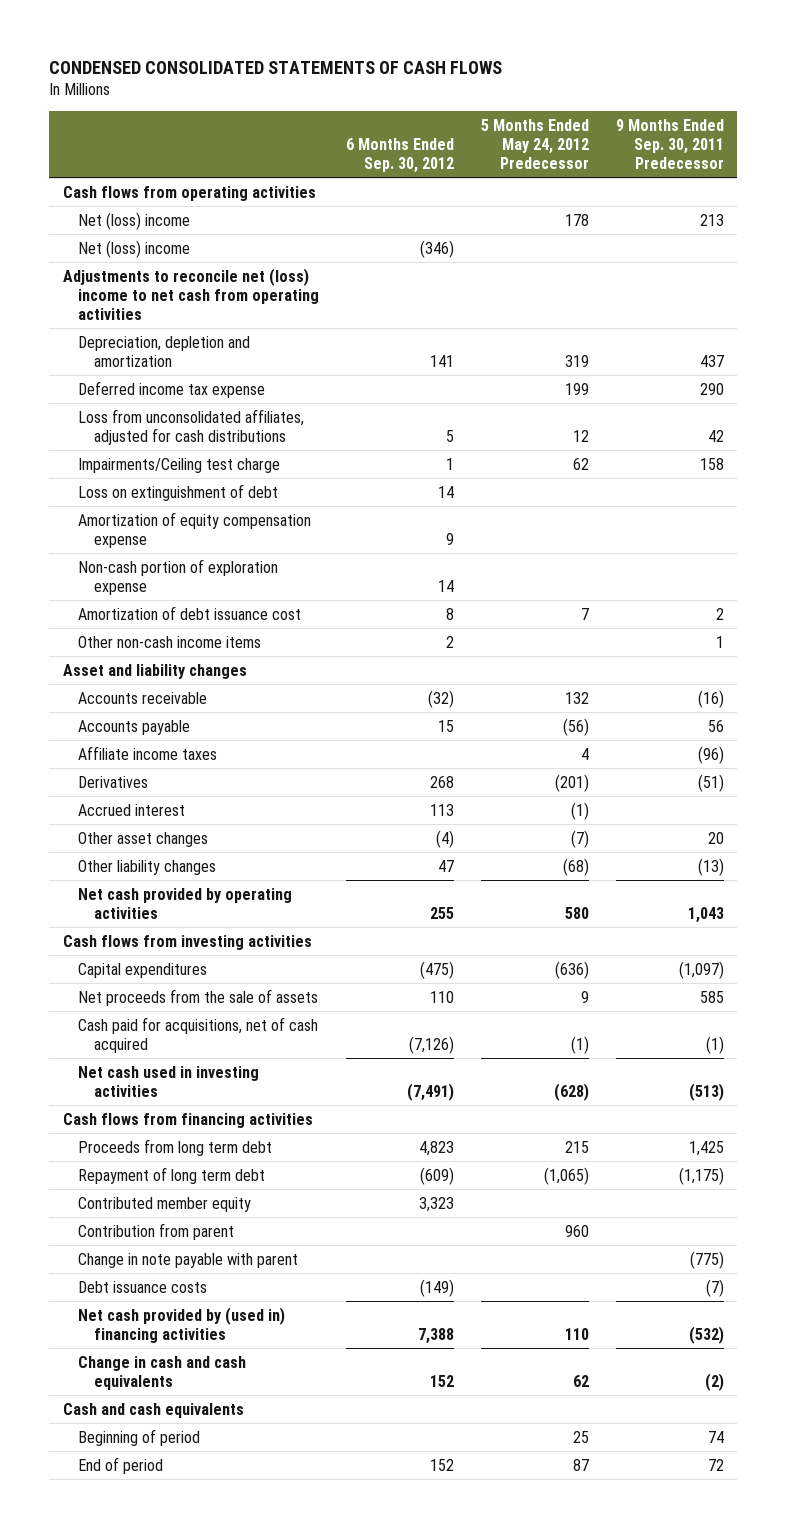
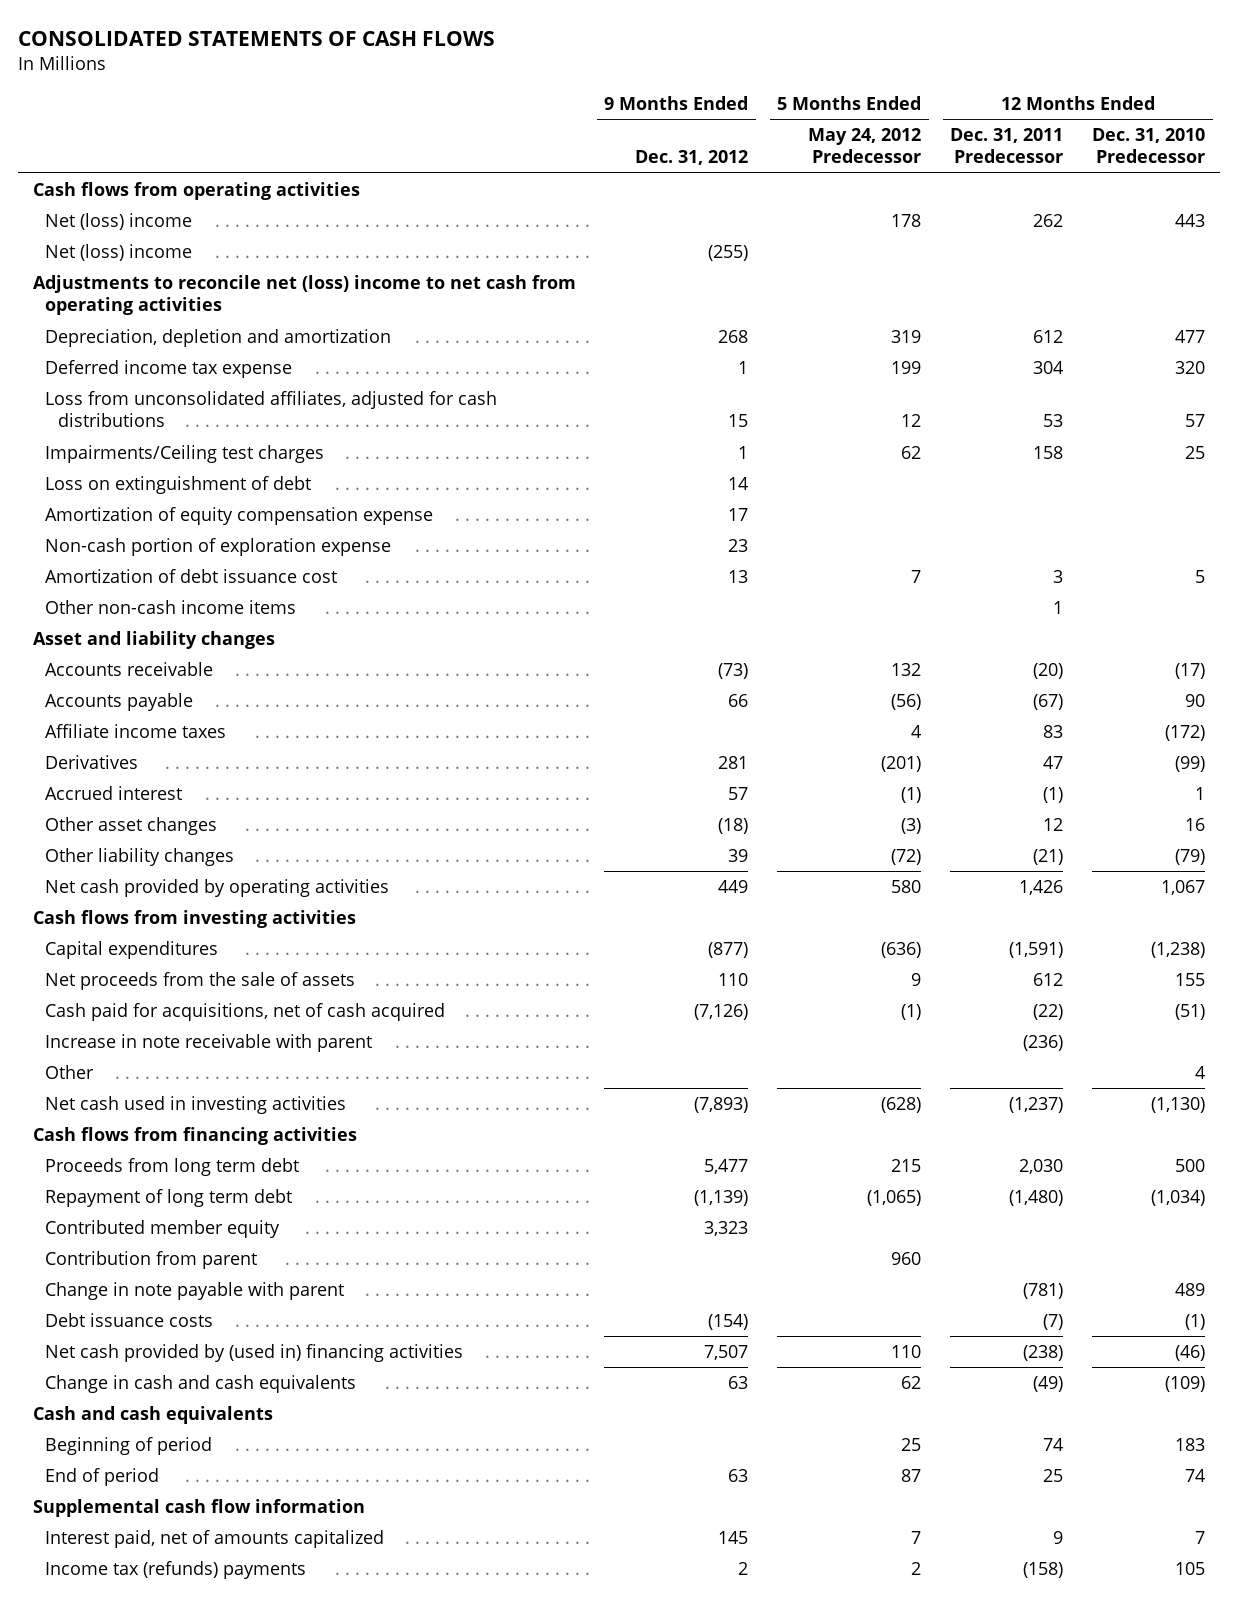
- CONDENSED CONSOLIDATED STATEMENTS OF CASH FLOWS
+ CONSOLIDATED STATEMENTS OF CASH FLOWS
- | 6 Months Ended Sep. 30, 2012 | 5 Months Ended May 24, 2012 Predecessor | 9 Months Ended Sep. 30, 2011 Predecessor
+ | 9 Months Ended Dec. 31, 2012 | 5 Months Ended May 24, 2012 Predecessor | 12 Months Ended Dec. 31, 2011 Predecessor | 12 Months Ended Dec. 31, 2010 Predecessor
- Impairments/Ceiling test charge | 1 | 62 | 158
+ Impairments/Ceiling test charges | 1 | 62 | 158 | 25
- Other asset changes | (4) | (7) | 20
- Other liability changes | 47 | (68) | (13)
+ Other asset changes | (18) | (3) | 12 | 16
+ Other liability changes | 39 | (72) | (21) | (79)
+ Increase in note receivable with parent | | | (236) |
+ Other | | | | 4
+ Supplemental cash flow information
+ Interest paid, net of amounts capitalized | 145 | 7 | 9 | 7
+ Income tax (refunds) payments | 2 | 2 | (158) | 105

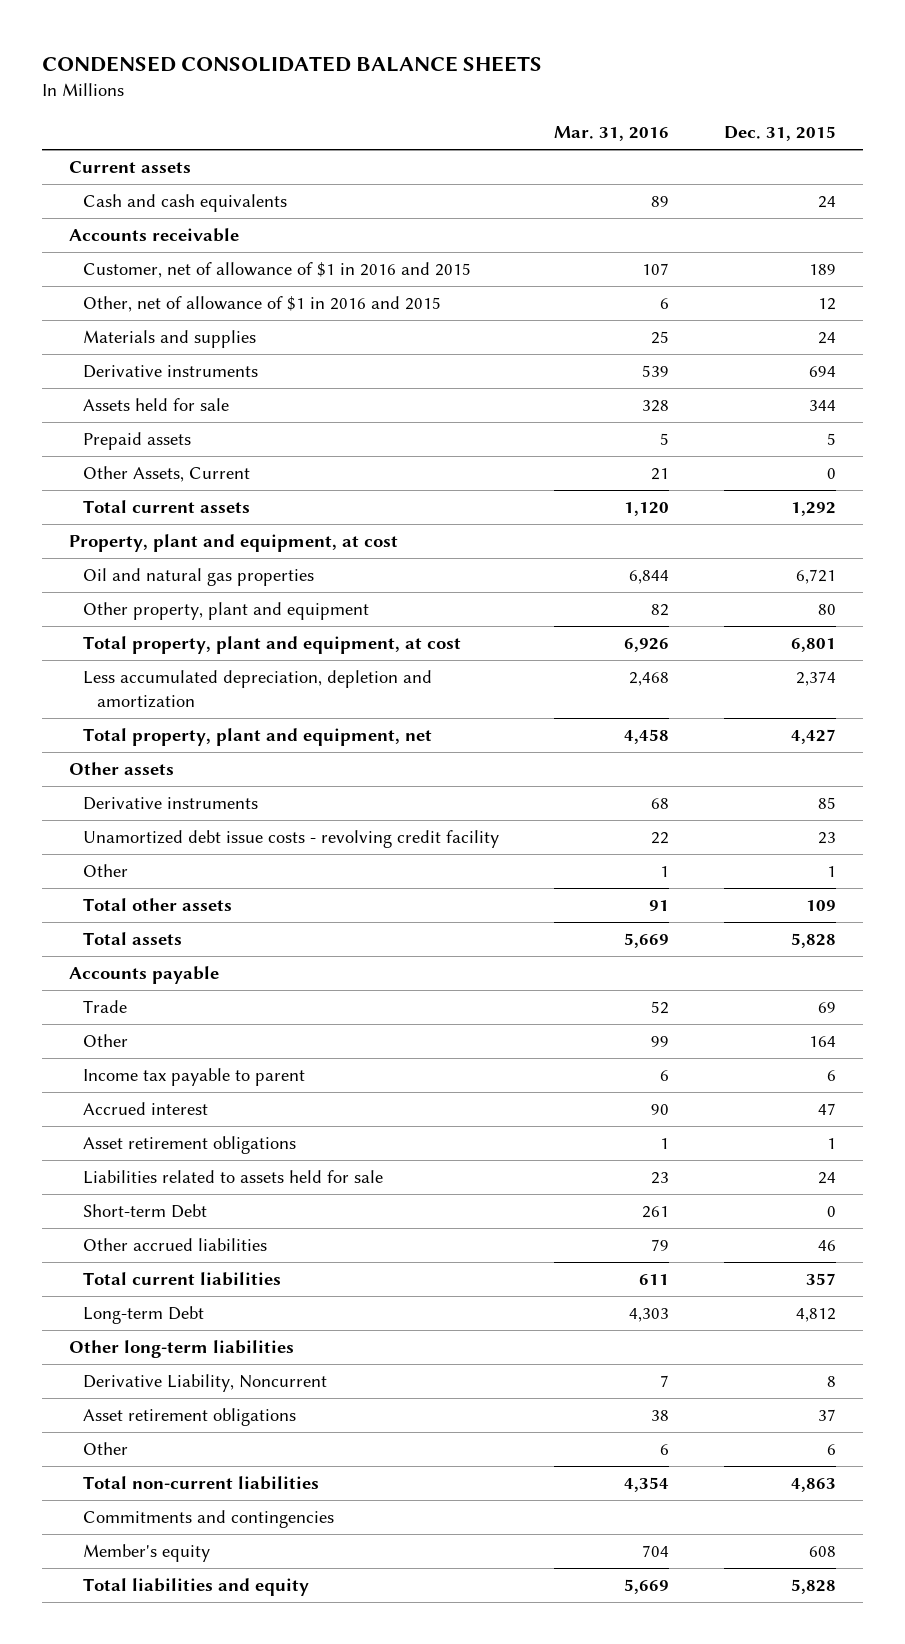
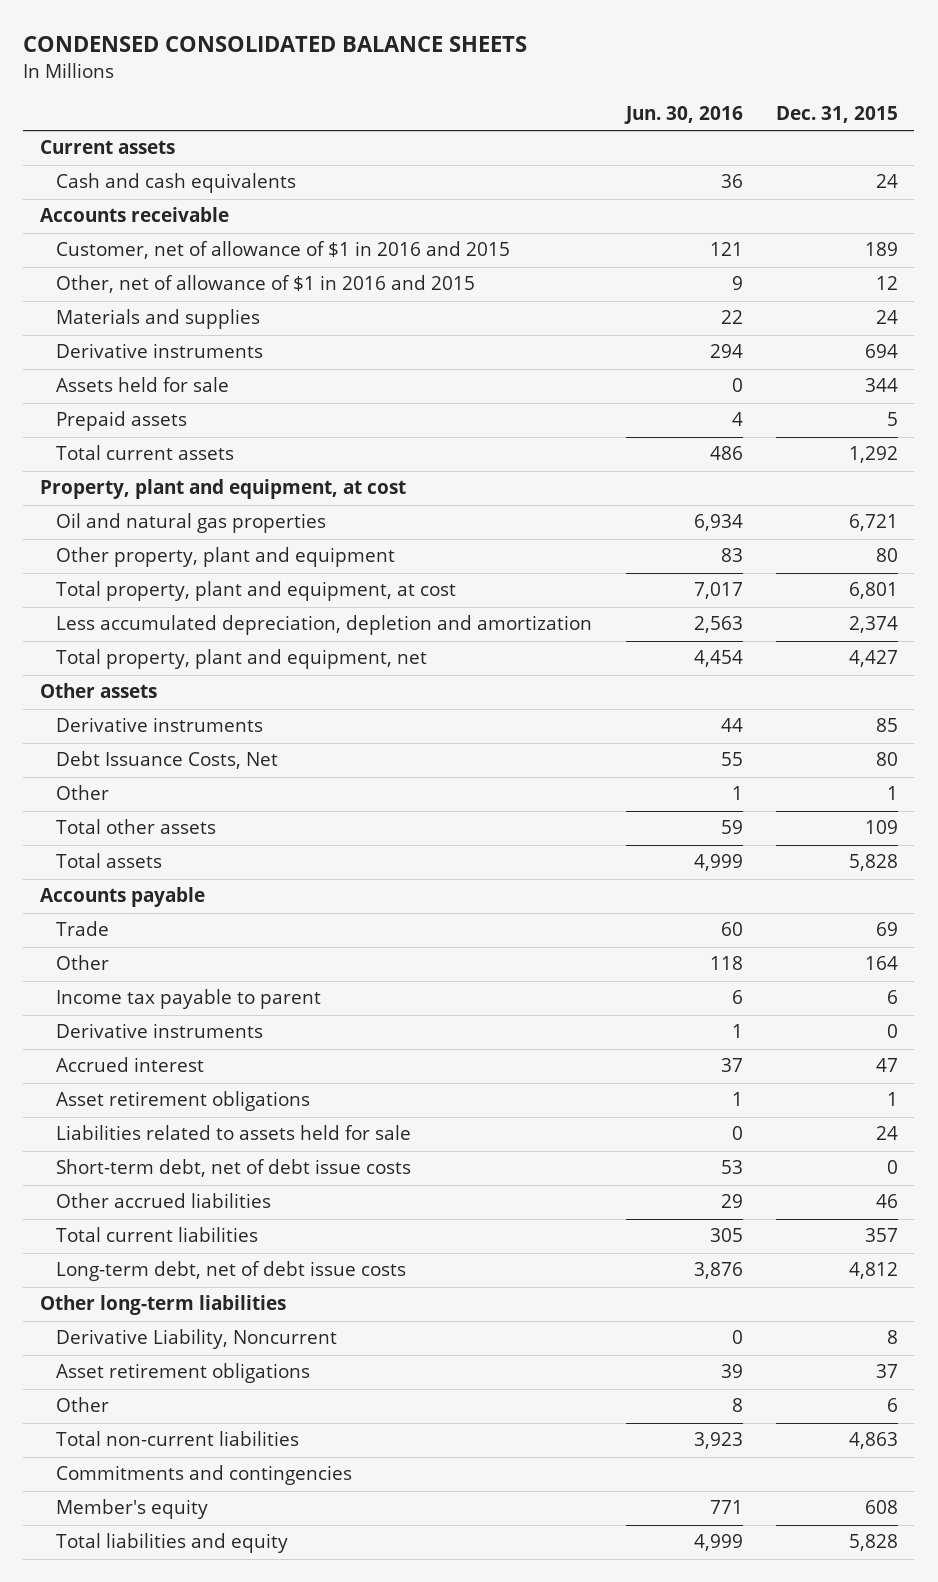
- | Mar. 31, 2016 | Dec. 31, 2015
+ | Jun. 30, 2016 | Dec. 31, 2015
- Other Assets, Current | 21 | 0
- Unamortized debt issue costs - revolving credit facility | 22 | 23
+ Debt Issuance Costs, Net | 55 | 80
+ Derivative instruments | 1 | 0
- Short-term Debt | 261 | 0
+ Short-term debt, net of debt issue costs | 53 | 0
- Long-term Debt | 4,303 | 4,812
+ Long-term debt, net of debt issue costs | 3,876 | 4,812

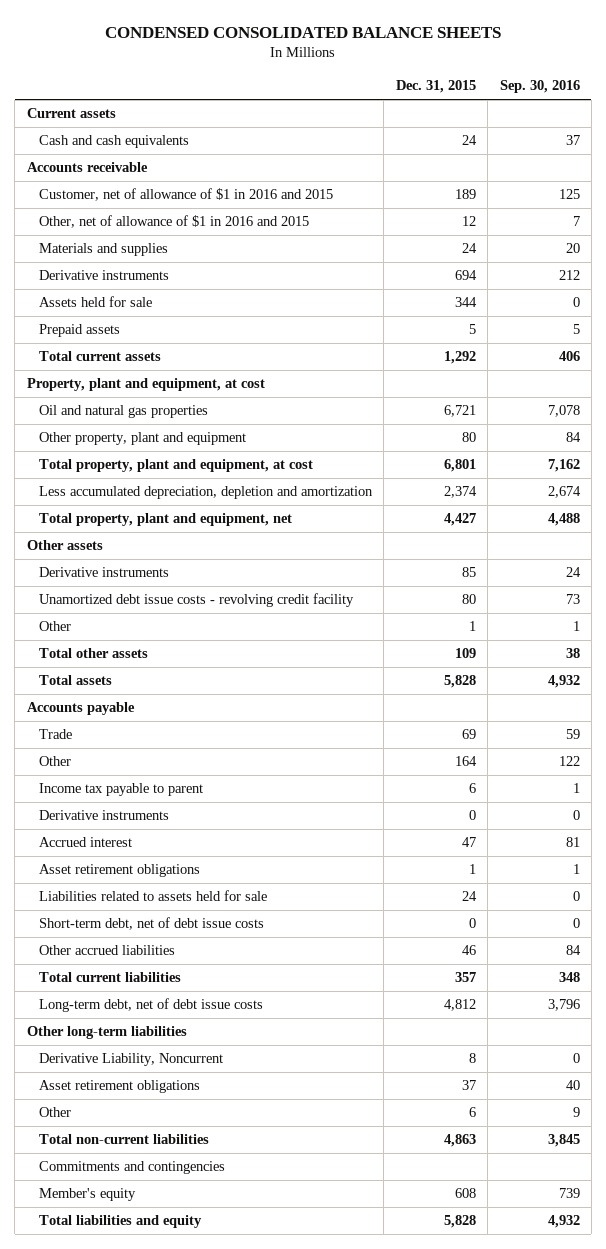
- | Jun. 30, 2016 | Dec. 31, 2015
+ | Dec. 31, 2015 | Sep. 30, 2016
- Debt Issuance Costs, Net | 55 | 80
+ Unamortized debt issue costs - revolving credit facility | 80 | 73

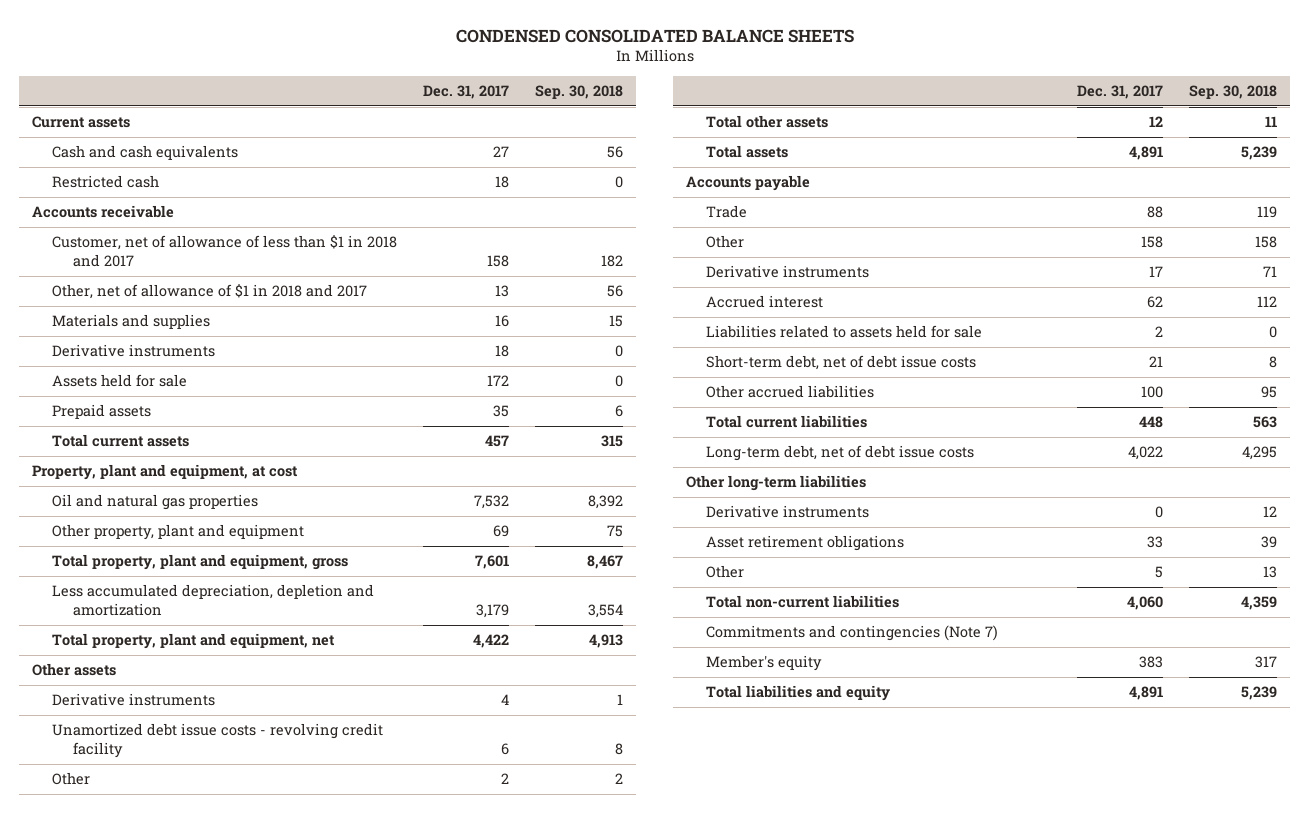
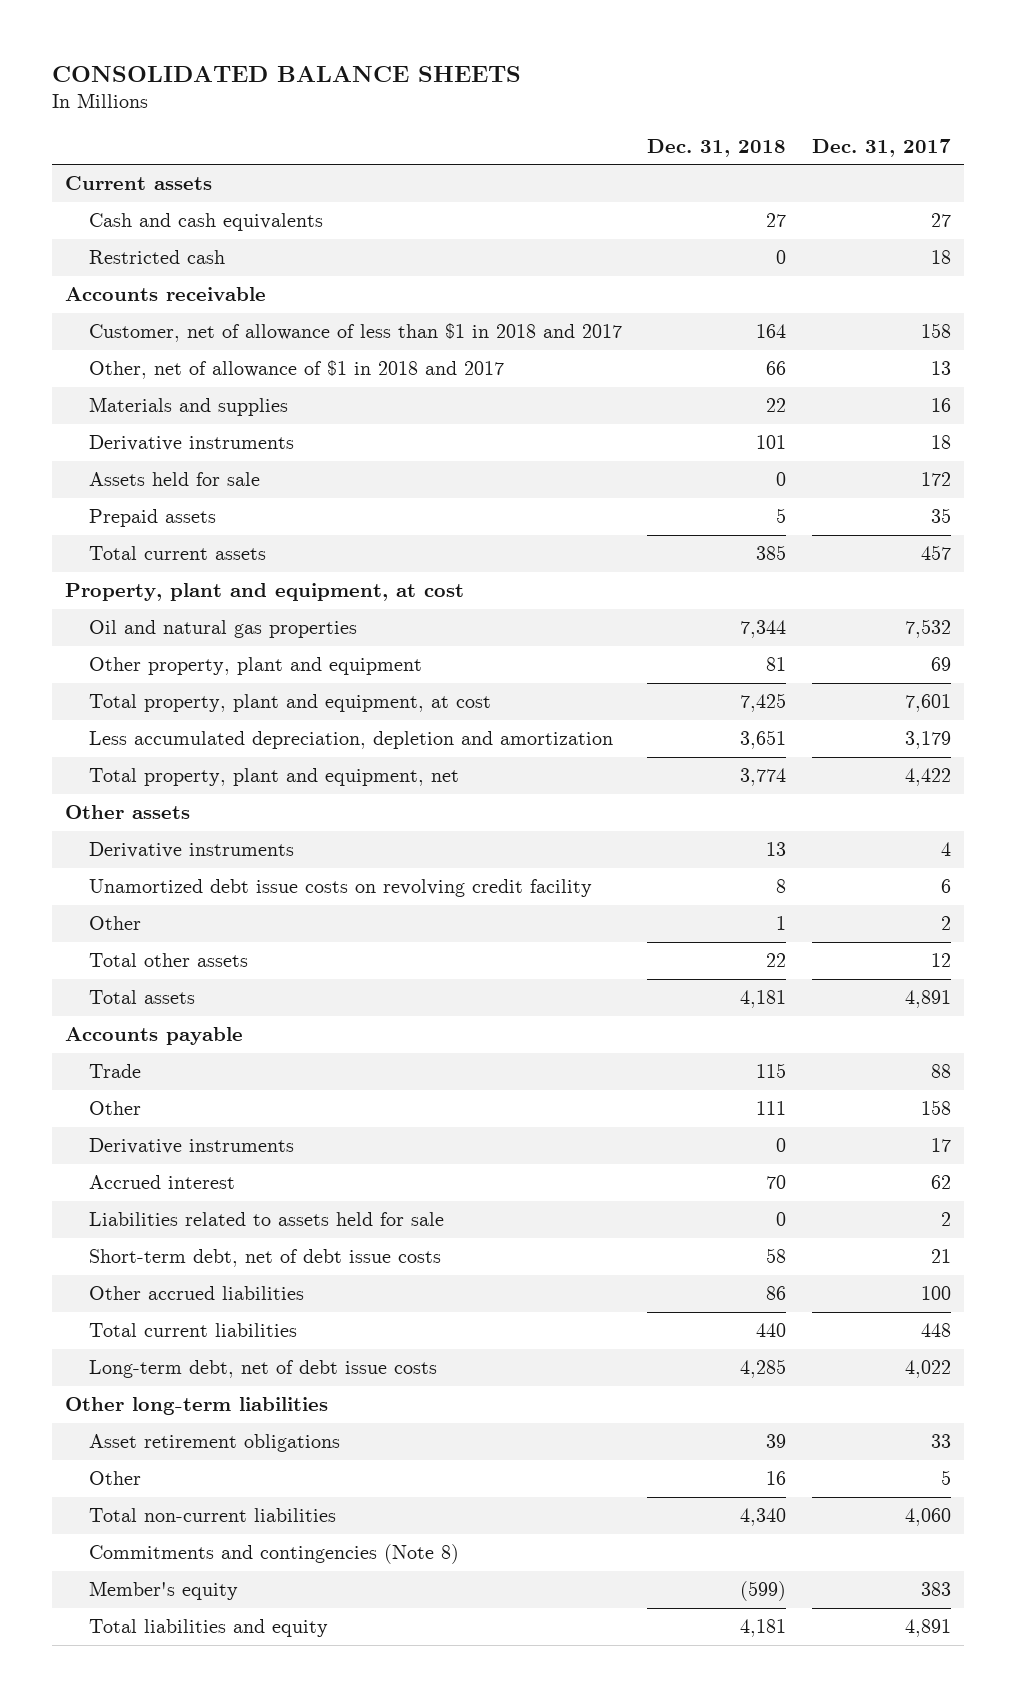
- CONDENSED CONSOLIDATED BALANCE SHEETS
+ CONSOLIDATED BALANCE SHEETS
- | Dec. 31, 2017 | Sep. 30, 2018
+ | Dec. 31, 2018 | Dec. 31, 2017
- Total property, plant and equipment, gross | 7,601 | 8,467
+ Total property, plant and equipment, at cost | 7,425 | 7,601
- Unamortized debt issue costs - revolving credit facility | 6 | 8
+ Unamortized debt issue costs on revolving credit facility | 8 | 6
- Derivative instruments | 0 | 12
- Commitments and contingencies (Note 7)
+ Commitments and contingencies (Note 8)

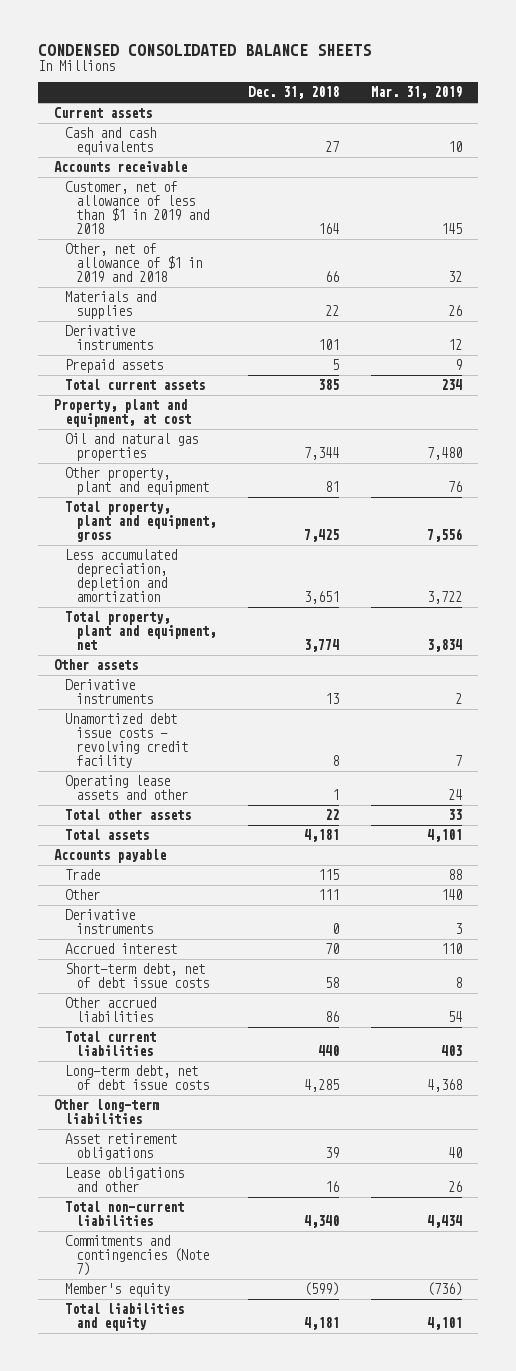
- CONSOLIDATED BALANCE SHEETS
+ CONDENSED CONSOLIDATED BALANCE SHEETS
- | Dec. 31, 2018 | Dec. 31, 2017
+ | Dec. 31, 2018 | Mar. 31, 2019
- Restricted cash | 0 | 18
- Customer, net of allowance of less than $1 in 2018 and 2017 | 164 | 158
- Other, net of allowance of $1 in 2018 and 2017 | 66 | 13
+ Customer, net of allowance of less than $1 in 2019 and 2018 | 164 | 145
+ Other, net of allowance of $1 in 2019 and 2018 | 66 | 32
- Assets held for sale | 0 | 172
- Total property, plant and equipment, at cost | 7,425 | 7,601
+ Total property, plant and equipment, gross | 7,425 | 7,556
- Unamortized debt issue costs on revolving credit facility | 8 | 6
- Other | 1 | 2
+ Unamortized debt issue costs - revolving credit facility | 8 | 7
+ Operating lease assets and other | 1 | 24
- Liabilities related to assets held for sale | 0 | 2
- Other | 16 | 5
+ Lease obligations and other | 16 | 26
- Commitments and contingencies (Note 8)
+ Commitments and contingencies (Note 7)

